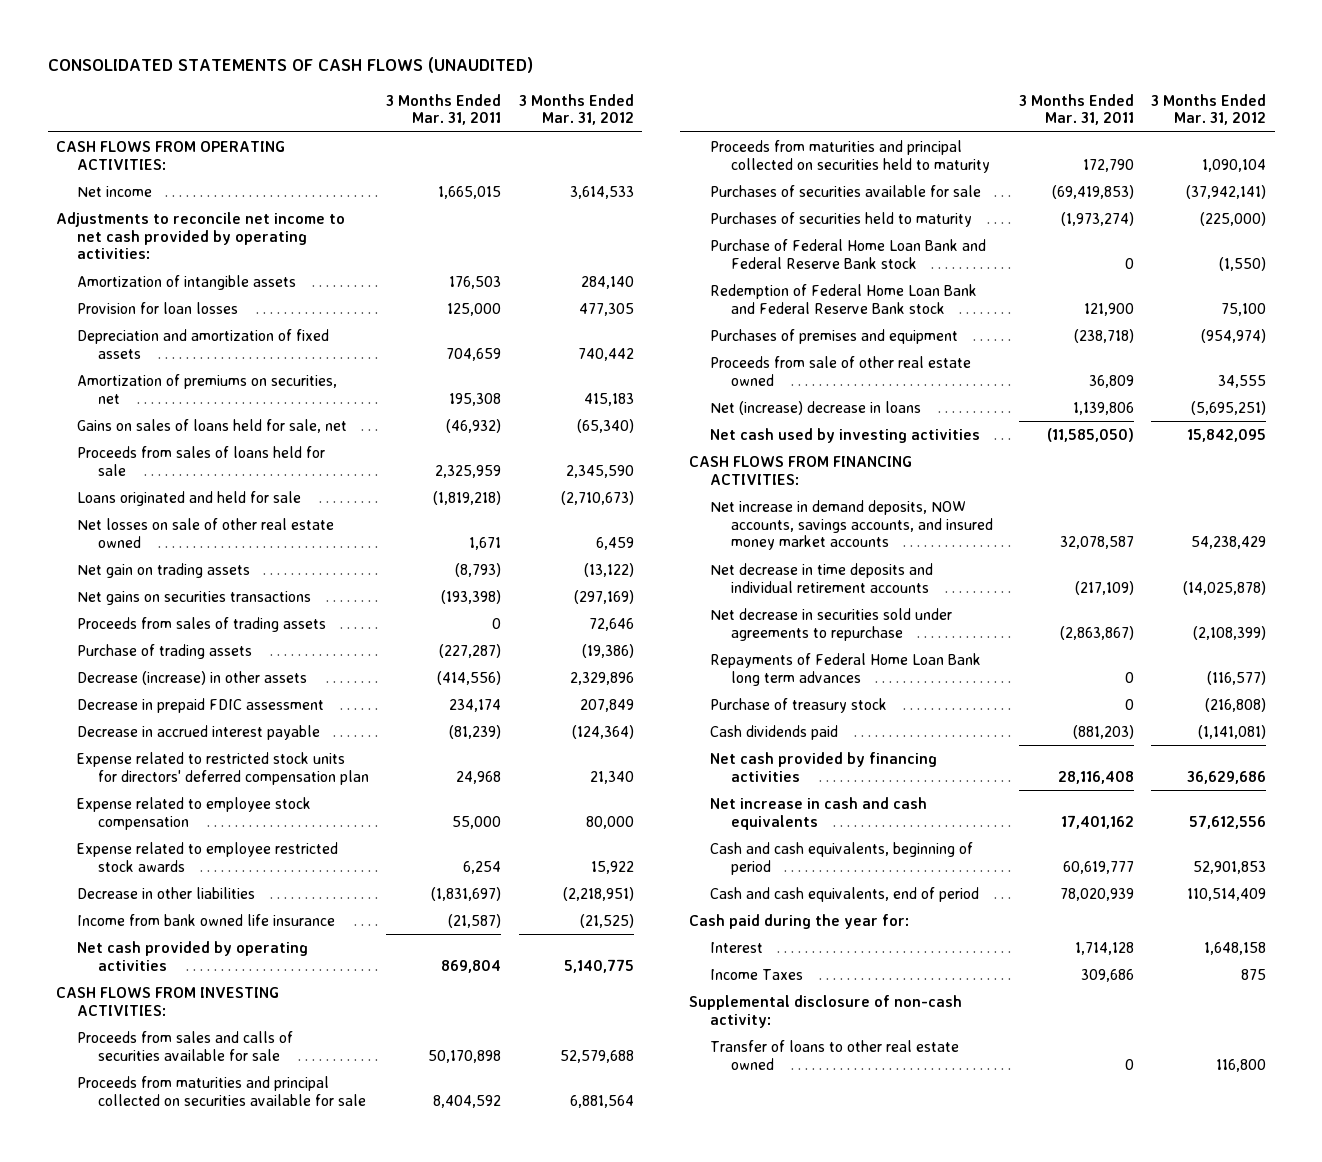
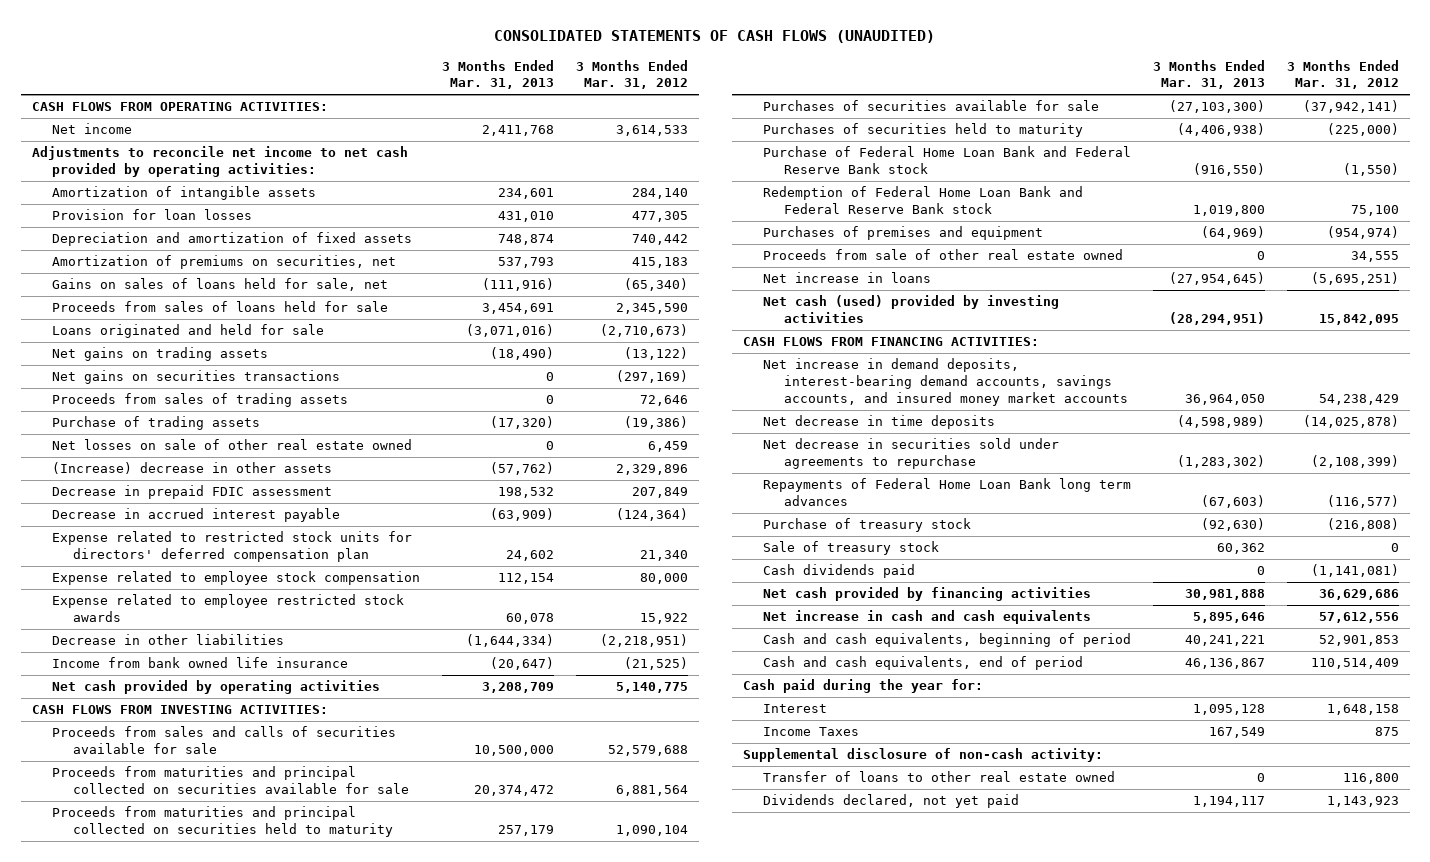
- | 3 Months Ended Mar. 31, 2011 | 3 Months Ended Mar. 31, 2012
+ | 3 Months Ended Mar. 31, 2013 | 3 Months Ended Mar. 31, 2012
- Net gain on trading assets | (8,793) | (13,122)
+ Net gains on trading assets | (18,490) | (13,122)
- Decrease (increase) in other assets | (414,556) | 2,329,896
moved down: Net losses on sale of other real estate owned | 0 | 6,459
+ (Increase) decrease in other assets | (57,762) | 2,329,896
- Net (increase) decrease in loans | 1,139,806 | (5,695,251)
- Net cash used by investing activities | (11,585,050) | 15,842,095
+ Net increase in loans | (27,954,645) | (5,695,251)
+ Net cash (used) provided by investing activities | (28,294,951) | 15,842,095
- Net increase in demand deposits, NOW accounts, savings accounts, and insured money market accounts | 32,078,587 | 54,238,429
- Net decrease in time deposits and individual retirement accounts | (217,109) | (14,025,878)
+ Net increase in demand deposits, interest-bearing demand accounts, savings accounts, and insured money market accounts | 36,964,050 | 54,238,429
+ Net decrease in time deposits | (4,598,989) | (14,025,878)
+ Sale of treasury stock | 60,362 | 0
+ Dividends declared, not yet paid | 1,194,117 | 1,143,923

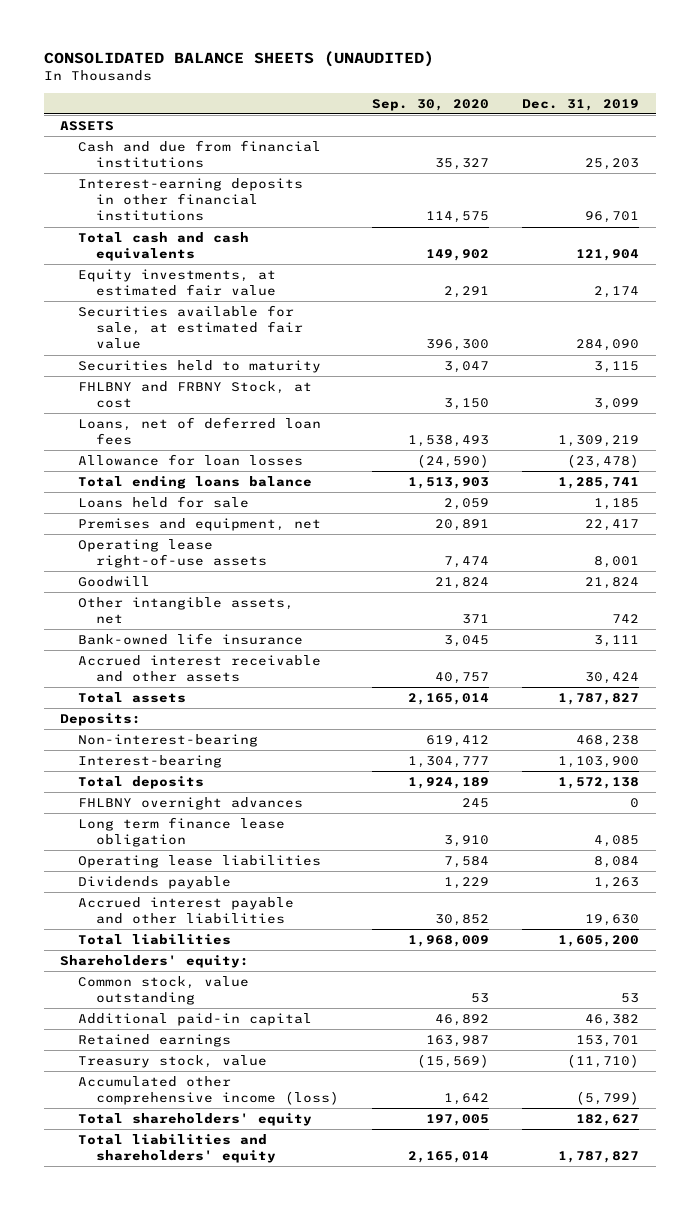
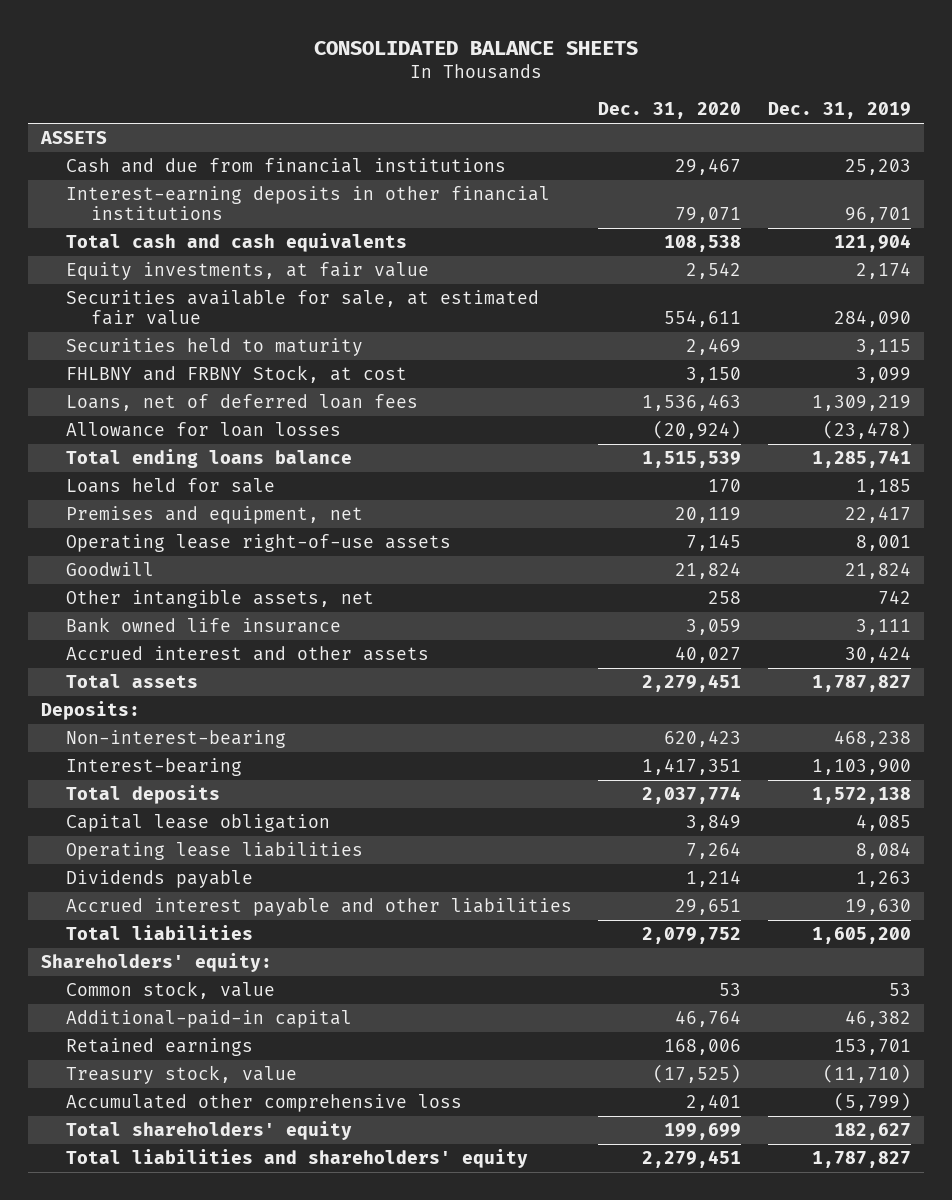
- CONSOLIDATED BALANCE SHEETS (UNAUDITED)
+ CONSOLIDATED BALANCE SHEETS
- | Sep. 30, 2020 | Dec. 31, 2019
+ | Dec. 31, 2020 | Dec. 31, 2019
- Equity investments, at estimated fair value | 2,291 | 2,174
+ Equity investments, at fair value | 2,542 | 2,174
- Bank-owned life insurance | 3,045 | 3,111
- Accrued interest receivable and other assets | 40,757 | 30,424
+ Bank owned life insurance | 3,059 | 3,111
+ Accrued interest and other assets | 40,027 | 30,424
- FHLBNY overnight advances | 245 | 0
- Long term finance lease obligation | 3,910 | 4,085
+ Capital lease obligation | 3,849 | 4,085
- Common stock, value outstanding | 53 | 53
- Additional paid-in capital | 46,892 | 46,382
+ Common stock, value | 53 | 53
+ Additional-paid-in capital | 46,764 | 46,382
- Accumulated other comprehensive income (loss) | 1,642 | (5,799)
+ Accumulated other comprehensive loss | 2,401 | (5,799)

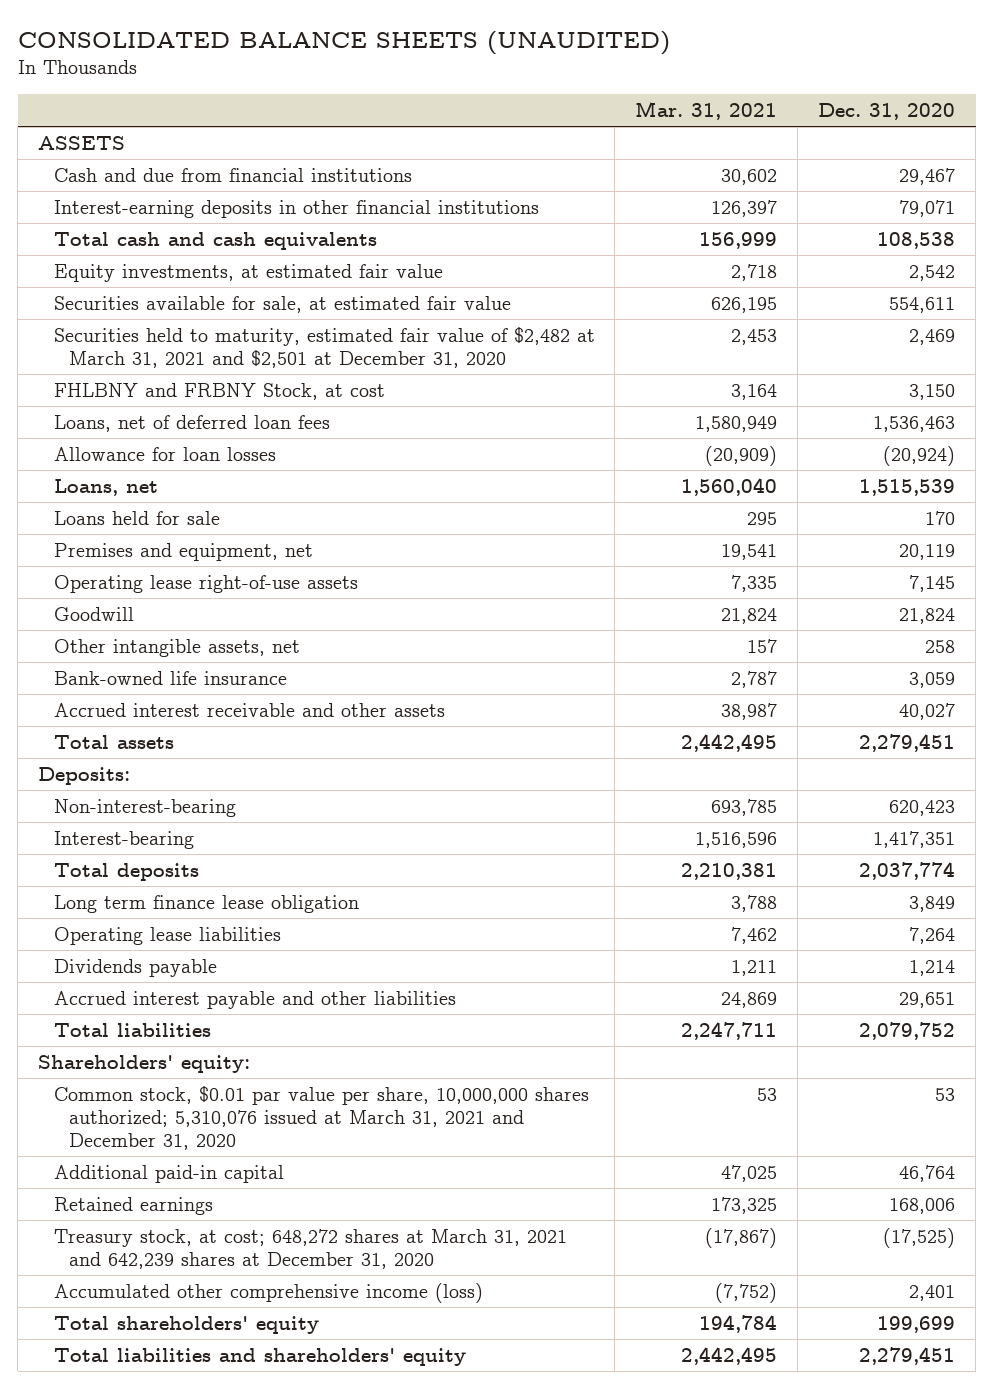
- CONSOLIDATED BALANCE SHEETS
+ CONSOLIDATED BALANCE SHEETS (UNAUDITED)
- | Dec. 31, 2020 | Dec. 31, 2019
+ | Mar. 31, 2021 | Dec. 31, 2020
- Equity investments, at fair value | 2,542 | 2,174
+ Equity investments, at estimated fair value | 2,718 | 2,542
- Securities held to maturity | 2,469 | 3,115
+ Securities held to maturity, estimated fair value of $2,482 at March 31, 2021 and $2,501 at December 31, 2020 | 2,453 | 2,469
- Total ending loans balance | 1,515,539 | 1,285,741
+ Loans, net | 1,560,040 | 1,515,539
- Bank owned life insurance | 3,059 | 3,111
- Accrued interest and other assets | 40,027 | 30,424
+ Bank-owned life insurance | 2,787 | 3,059
+ Accrued interest receivable and other assets | 38,987 | 40,027
- Capital lease obligation | 3,849 | 4,085
+ Long term finance lease obligation | 3,788 | 3,849
- Common stock, value | 53 | 53
- Additional-paid-in capital | 46,764 | 46,382
+ Common stock, $0.01 par value per share, 10,000,000 shares authorized; 5,310,076 issued at March 31, 2021 and December 31, 2020 | 53 | 53
+ Additional paid-in capital | 47,025 | 46,764
- Treasury stock, value | (17,525) | (11,710)
- Accumulated other comprehensive loss | 2,401 | (5,799)
+ Treasury stock, at cost; 648,272 shares at March 31, 2021 and 642,239 shares at December 31, 2020 | (17,867) | (17,525)
+ Accumulated other comprehensive income (loss) | (7,752) | 2,401

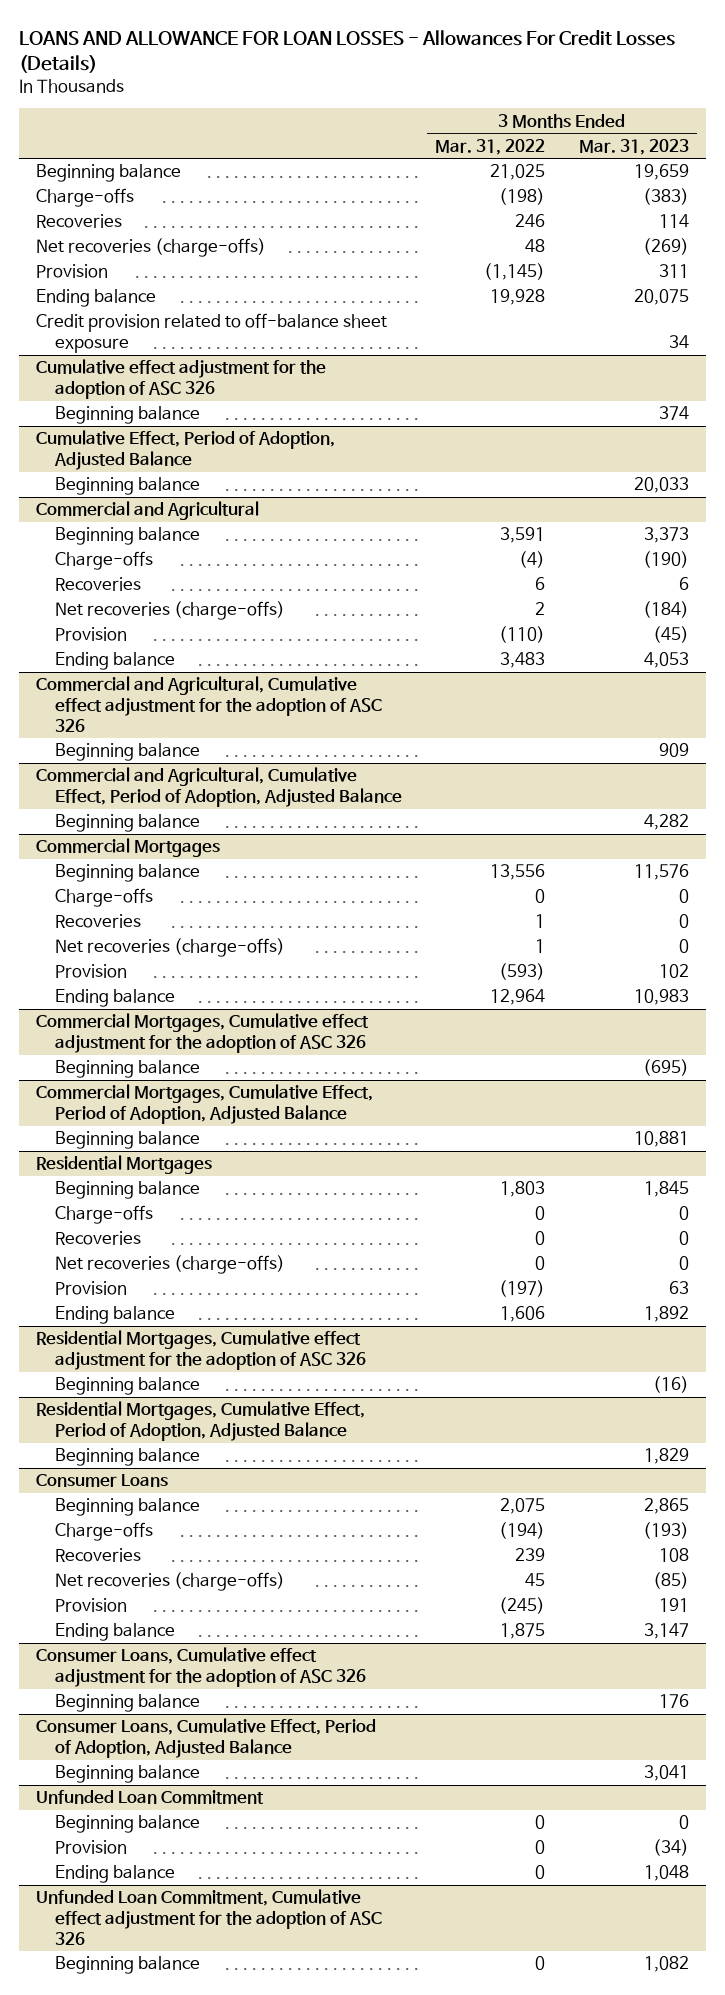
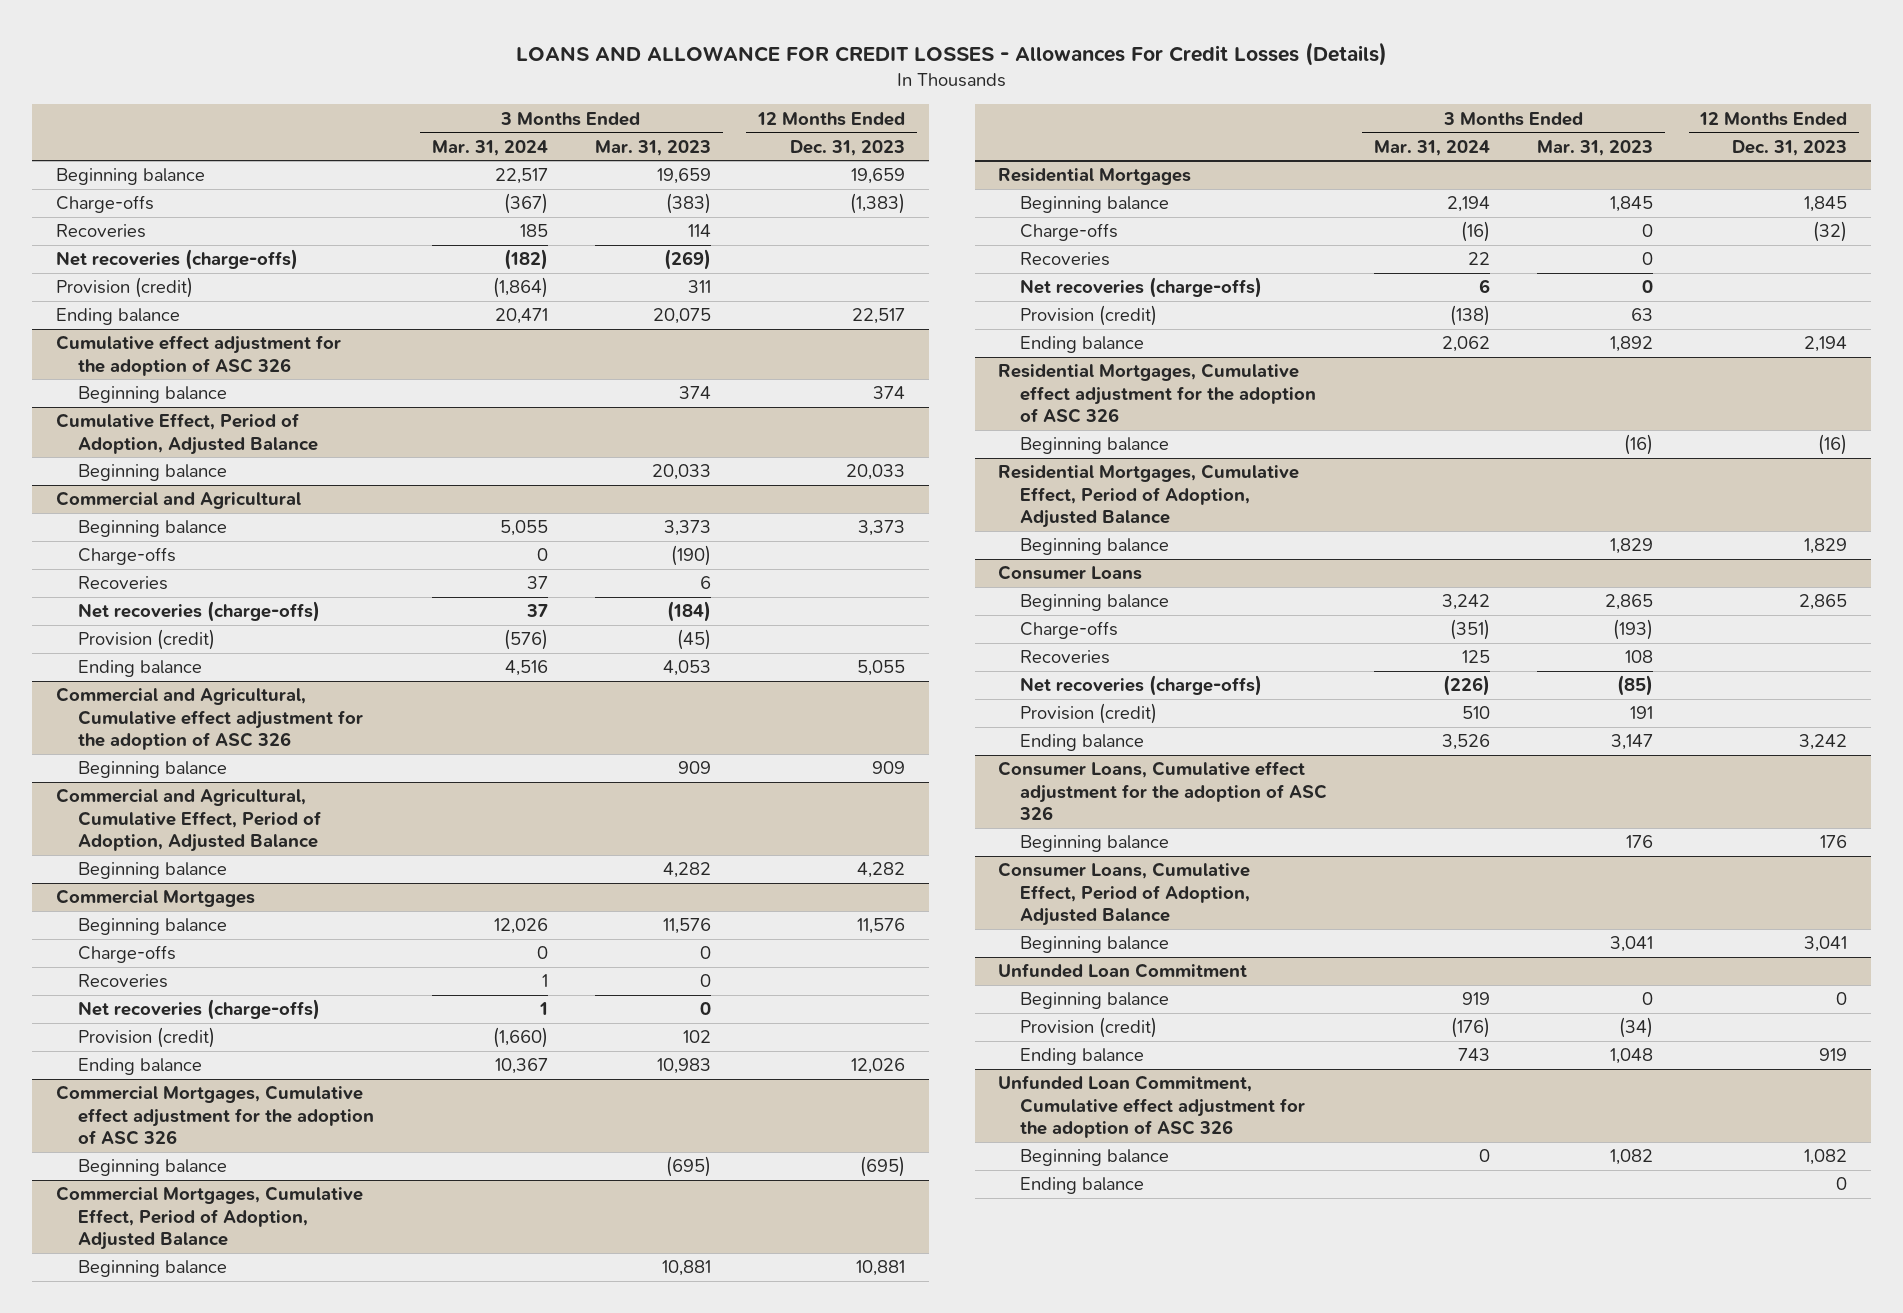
- LOANS AND ALLOWANCE FOR LOAN LOSSES - Allowances For Credit Losses (Details)
+ LOANS AND ALLOWANCE FOR CREDIT LOSSES - Allowances For Credit Losses (Details)
- | 3 Months Ended Mar. 31, 2022 | 3 Months Ended Mar. 31, 2023
+ | 3 Months Ended Mar. 31, 2024 | 3 Months Ended Mar. 31, 2023 | 12 Months Ended Dec. 31, 2023
- Provision | (1,145) | 311
+ Provision (credit) | (1,864) | 311 |
- Credit provision related to off-balance sheet exposure | | 34
@ Commercial and Agricultural
- Provision | (110) | (45)
+ Provision (credit) | (576) | (45) |
@ Commercial Mortgages
- Provision | (593) | 102
+ Provision (credit) | (1,660) | 102 |
@ Residential Mortgages
- Provision | (197) | 63
+ Provision (credit) | (138) | 63 |
@ Consumer Loans
- Provision | (245) | 191
+ Provision (credit) | 510 | 191 |
@ Unfunded Loan Commitment
- Provision | 0 | (34)
+ Provision (credit) | (176) | (34) |
@ Unfunded Loan Commitment, Cumulative effect adjustment for the adoption of ASC 326
+ Ending balance | | | 0

